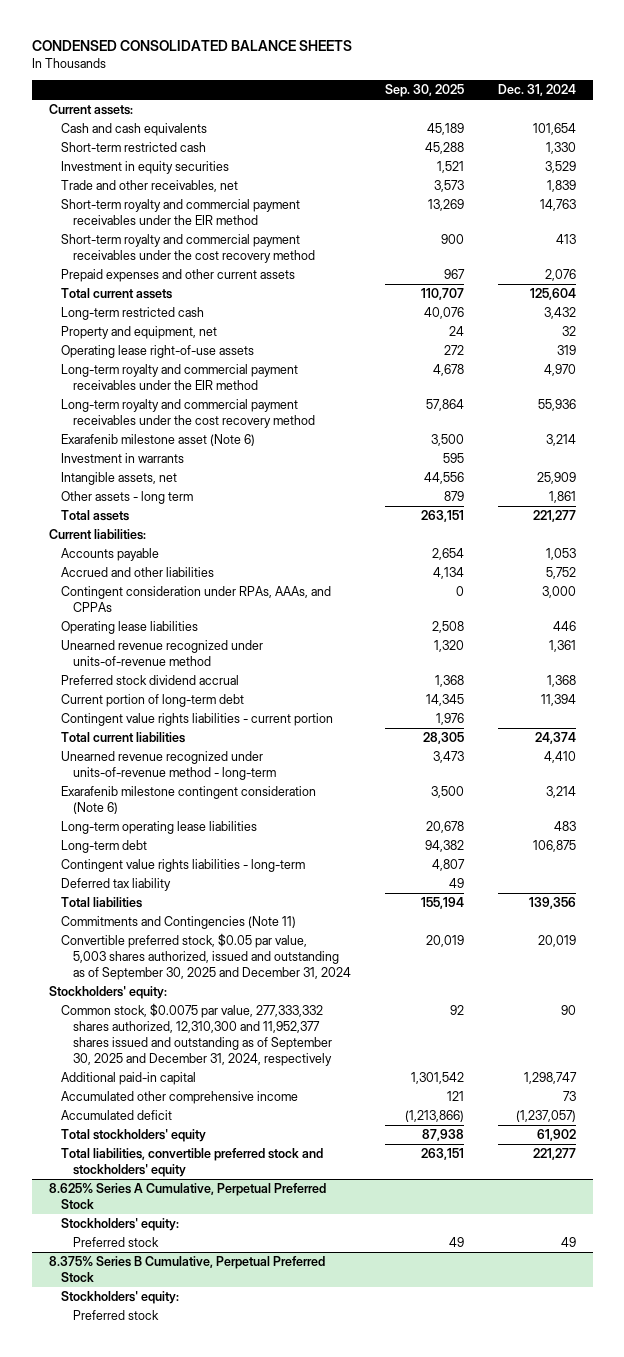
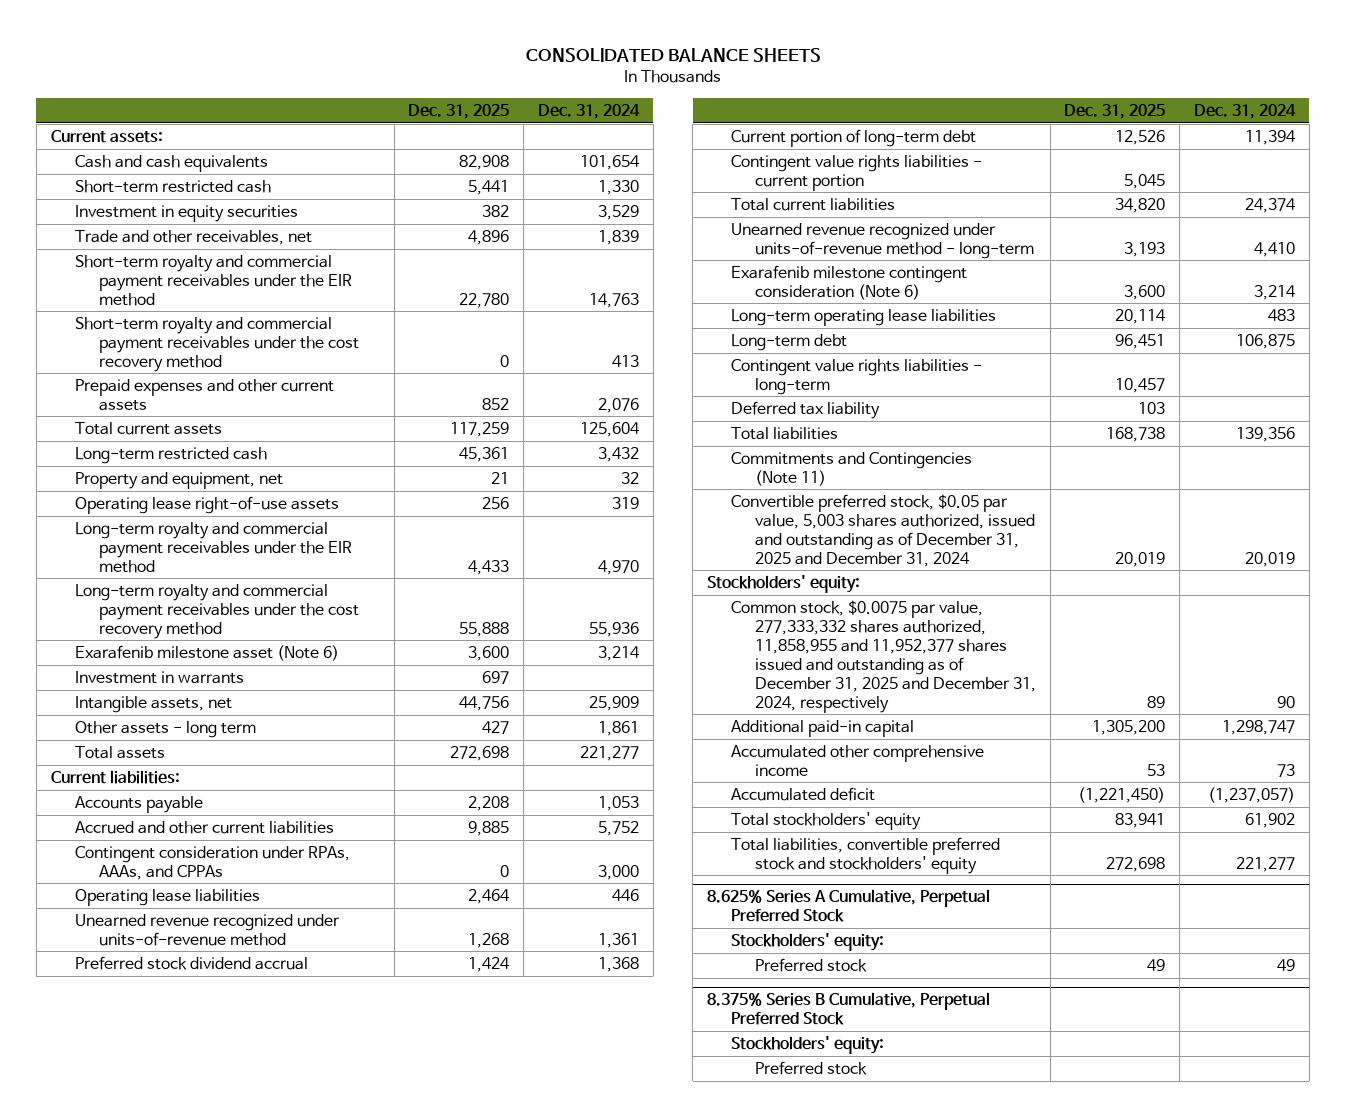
- CONDENSED CONSOLIDATED BALANCE SHEETS
+ CONSOLIDATED BALANCE SHEETS
- | Sep. 30, 2025 | Dec. 31, 2024
+ | Dec. 31, 2025 | Dec. 31, 2024
- Accrued and other liabilities | 4,134 | 5,752
+ Accrued and other current liabilities | 9,885 | 5,752
- Convertible preferred stock, $0.05 par value, 5,003 shares authorized, issued and outstanding as of September 30, 2025 and December 31, 2024 | 20,019 | 20,019
+ Convertible preferred stock, $0.05 par value, 5,003 shares authorized, issued and outstanding as of December 31, 2025 and December 31, 2024 | 20,019 | 20,019
- Common stock, $0.0075 par value, 277,333,332 shares authorized, 12,310,300 and 11,952,377 shares issued and outstanding as of September 30, 2025 and December 31, 2024, respectively | 92 | 90
+ Common stock, $0.0075 par value, 277,333,332 shares authorized, 11,858,955 and 11,952,377 shares issued and outstanding as of December 31, 2025 and December 31, 2024, respectively | 89 | 90

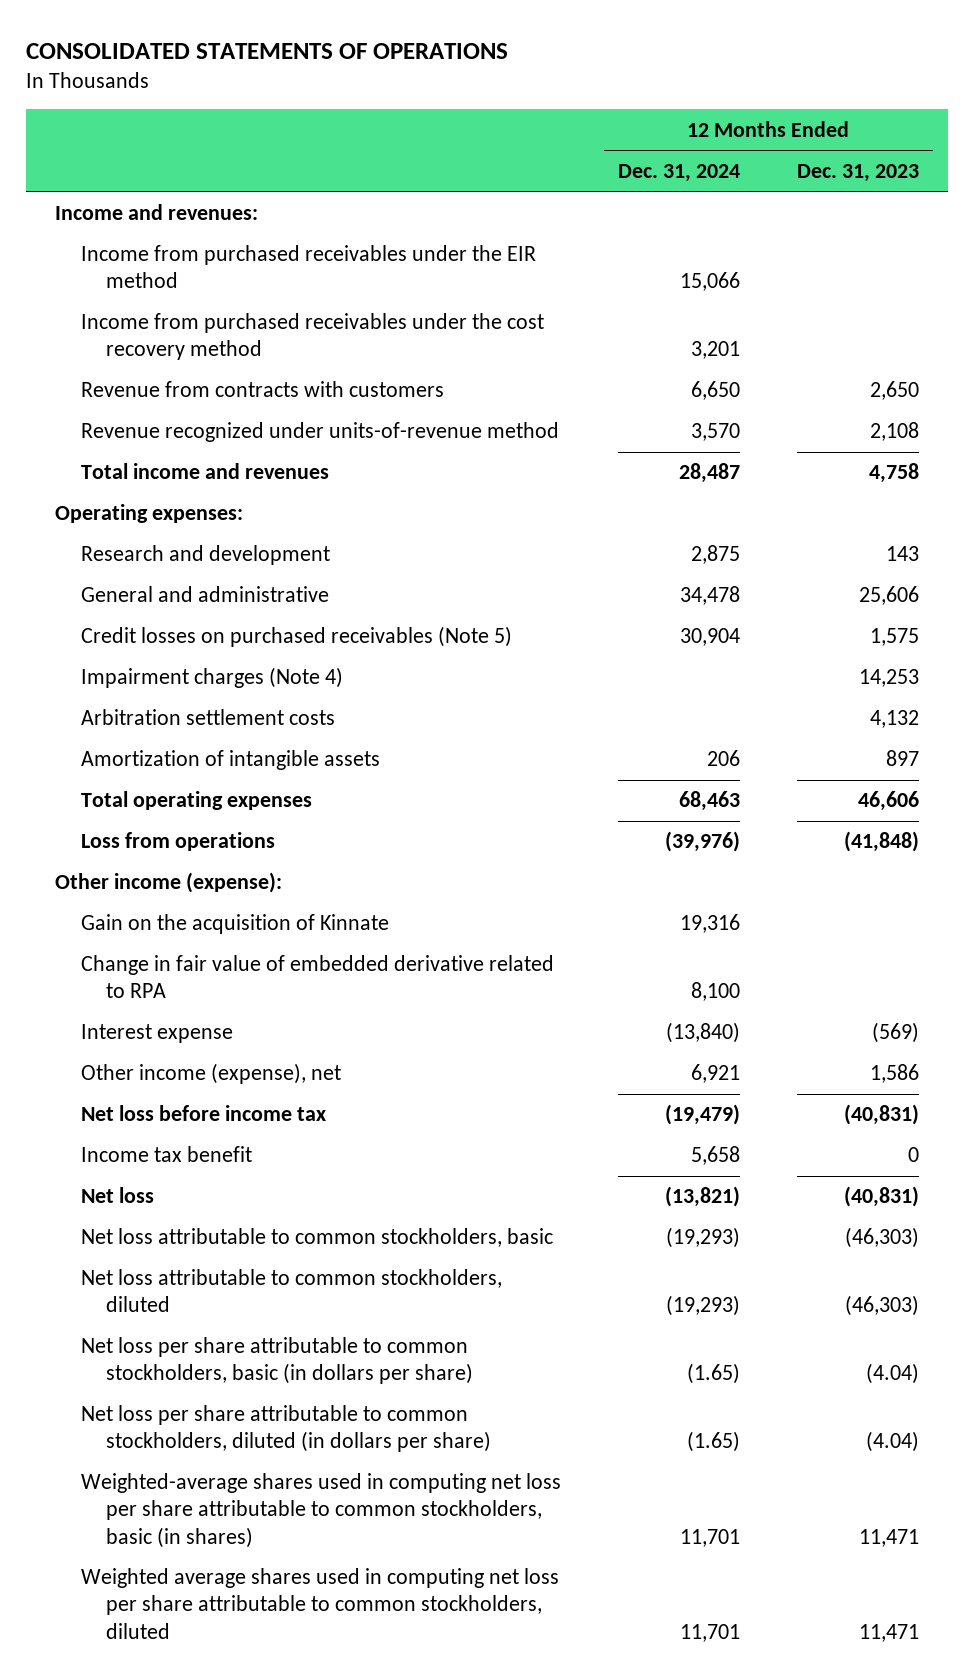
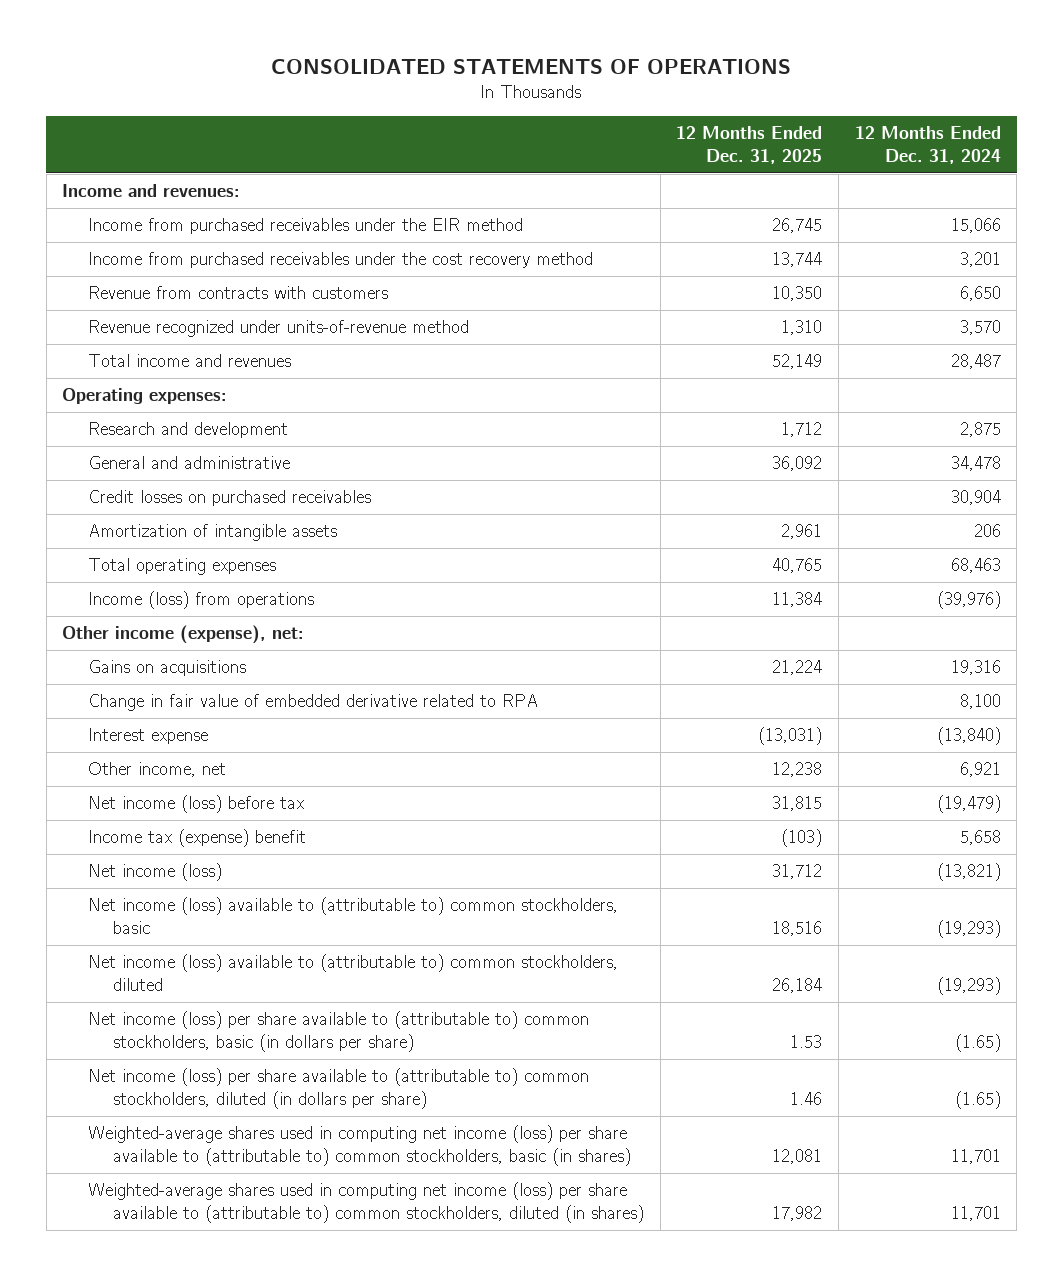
- | 12 Months Ended Dec. 31, 2024 | 12 Months Ended Dec. 31, 2023
+ | 12 Months Ended Dec. 31, 2025 | 12 Months Ended Dec. 31, 2024
- Credit losses on purchased receivables (Note 5) | 30,904 | 1,575
- Impairment charges (Note 4) | | 14,253
- Arbitration settlement costs | | 4,132
+ Credit losses on purchased receivables | | 30,904
- Loss from operations | (39,976) | (41,848)
- Other income (expense):
- Gain on the acquisition of Kinnate | 19,316 |
+ Income (loss) from operations | 11,384 | (39,976)
+ Other income (expense), net:
+ Gains on acquisitions | 21,224 | 19,316
- Other income (expense), net | 6,921 | 1,586
- Net loss before income tax | (19,479) | (40,831)
- Income tax benefit | 5,658 | 0
- Net loss | (13,821) | (40,831)
- Net loss attributable to common stockholders, basic | (19,293) | (46,303)
- Net loss attributable to common stockholders, diluted | (19,293) | (46,303)
- Net loss per share attributable to common stockholders, basic (in dollars per share) | (1.65) | (4.04)
- Net loss per share attributable to common stockholders, diluted (in dollars per share) | (1.65) | (4.04)
- Weighted-average shares used in computing net loss per share attributable to common stockholders, basic (in shares) | 11,701 | 11,471
- Weighted average shares used in computing net loss per share attributable to common stockholders, diluted | 11,701 | 11,471
+ Other income, net | 12,238 | 6,921
+ Net income (loss) before tax | 31,815 | (19,479)
+ Income tax (expense) benefit | (103) | 5,658
+ Net income (loss) | 31,712 | (13,821)
+ Net income (loss) available to (attributable to) common stockholders, basic | 18,516 | (19,293)
+ Net income (loss) available to (attributable to) common stockholders, diluted | 26,184 | (19,293)
+ Net income (loss) per share available to (attributable to) common stockholders, basic (in dollars per share) | 1.53 | (1.65)
+ Net income (loss) per share available to (attributable to) common stockholders, diluted (in dollars per share) | 1.46 | (1.65)
+ Weighted-average shares used in computing net income (loss) per share available to (attributable to) common stockholders, basic (in shares) | 12,081 | 11,701
+ Weighted-average shares used in computing net income (loss) per share available to (attributable to) common stockholders, diluted (in shares) | 17,982 | 11,701

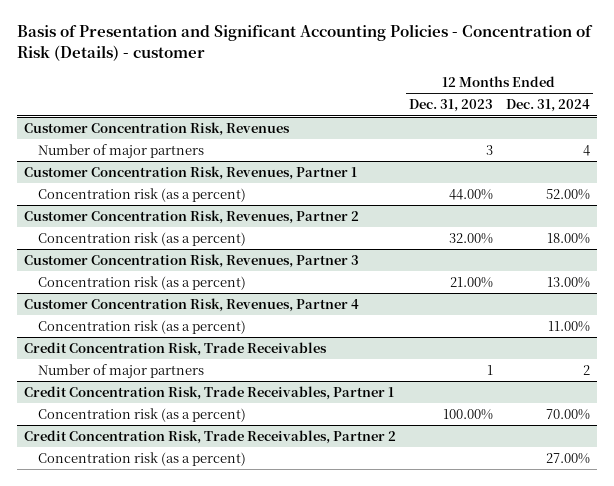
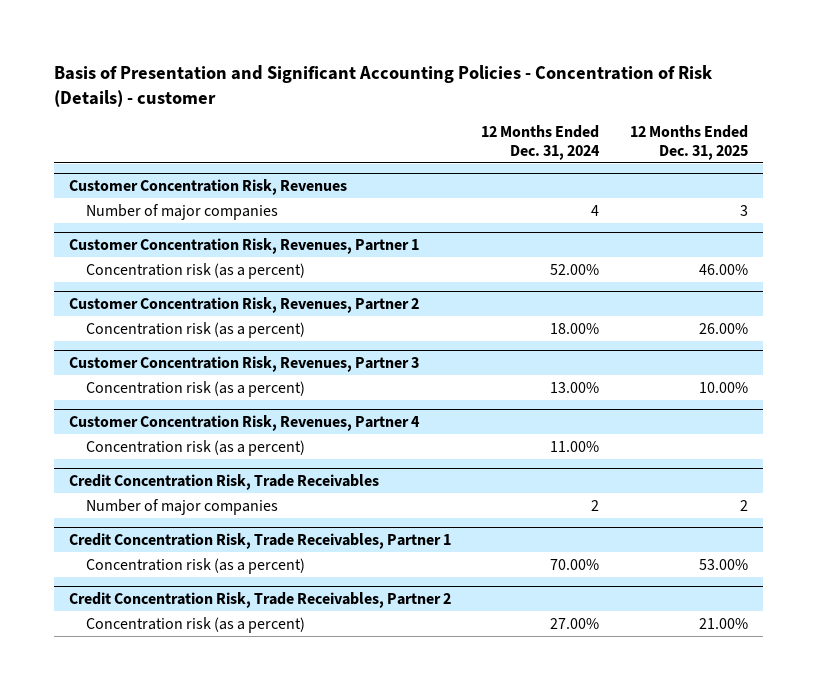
- | 12 Months Ended Dec. 31, 2023 | 12 Months Ended Dec. 31, 2024
+ | 12 Months Ended Dec. 31, 2024 | 12 Months Ended Dec. 31, 2025
@ Customer Concentration Risk, Revenues
- Number of major partners | 3 | 4
+ Number of major companies | 4 | 3
@ Credit Concentration Risk, Trade Receivables
- Number of major partners | 1 | 2
+ Number of major companies | 2 | 2

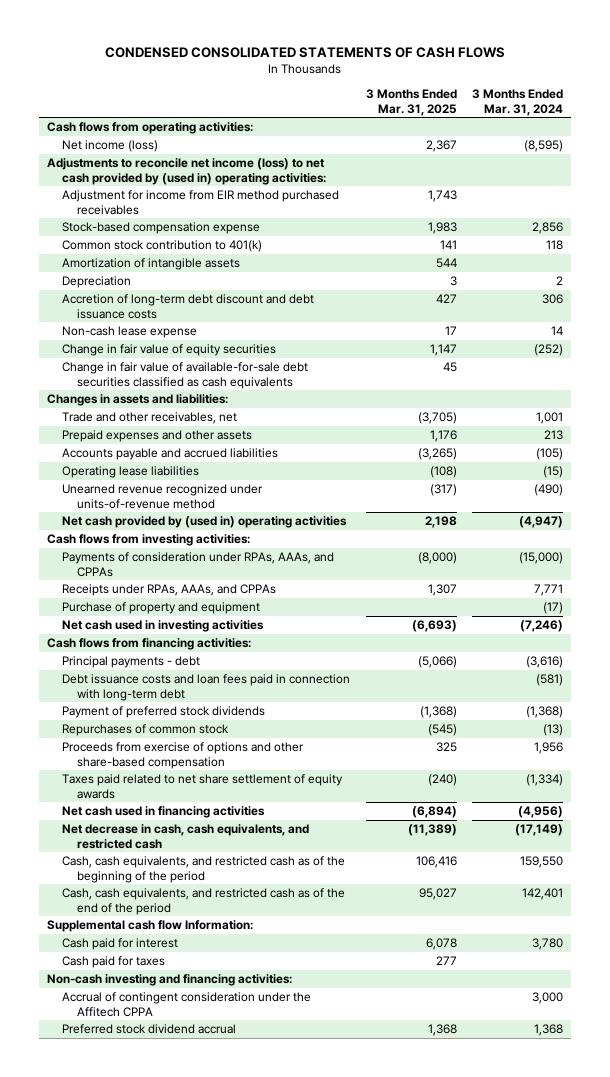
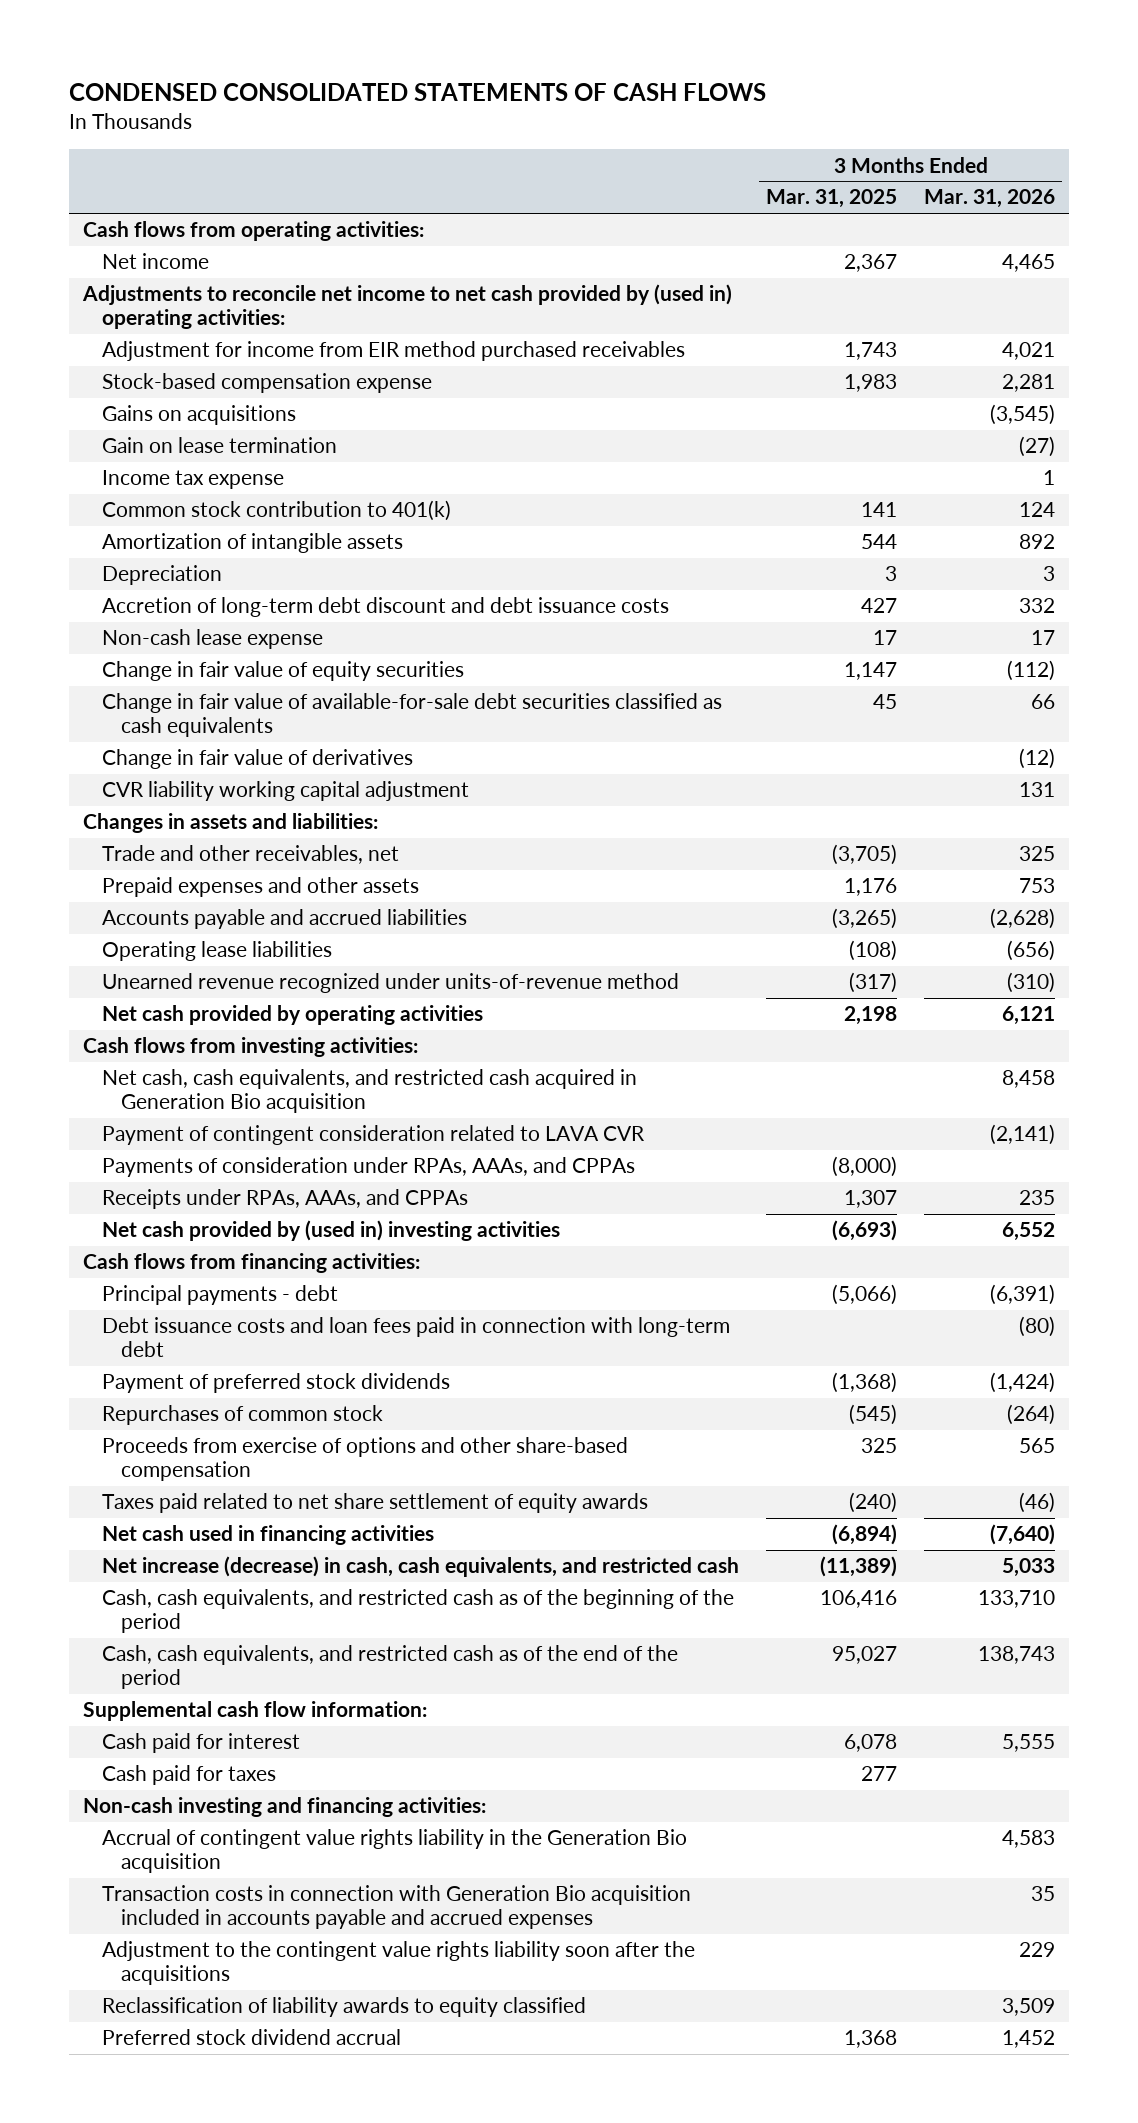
- | 3 Months Ended Mar. 31, 2025 | 3 Months Ended Mar. 31, 2024
+ | 3 Months Ended Mar. 31, 2025 | 3 Months Ended Mar. 31, 2026
- Net income (loss) | 2,367 | (8,595)
- Adjustments to reconcile net income (loss) to net cash provided by (used in) operating activities:
+ Net income | 2,367 | 4,465
+ Adjustments to reconcile net income to net cash provided by (used in) operating activities:
+ Gains on acquisitions | | (3,545)
+ Gain on lease termination | | (27)
+ Income tax expense | | 1
+ Change in fair value of derivatives | | (12)
+ CVR liability working capital adjustment | | 131
- Net cash provided by (used in) operating activities | 2,198 | (4,947)
+ Net cash provided by operating activities | 2,198 | 6,121
+ Net cash, cash equivalents, and restricted cash acquired in Generation Bio acquisition | | 8,458
+ Payment of contingent consideration related to LAVA CVR | | (2,141)
- Purchase of property and equipment | | (17)
- Net cash used in investing activities | (6,693) | (7,246)
+ Net cash provided by (used in) investing activities | (6,693) | 6,552
- Net decrease in cash, cash equivalents, and restricted cash | (11,389) | (17,149)
+ Net increase (decrease) in cash, cash equivalents, and restricted cash | (11,389) | 5,033
- Supplemental cash flow Information:
+ Supplemental cash flow information:
- Accrual of contingent consideration under the Affitech CPPA | | 3,000
+ Accrual of contingent value rights liability in the Generation Bio acquisition | | 4,583
+ Transaction costs in connection with Generation Bio acquisition included in accounts payable and accrued expenses | | 35
+ Adjustment to the contingent value rights liability soon after the acquisitions | | 229
+ Reclassification of liability awards to equity classified | | 3,509

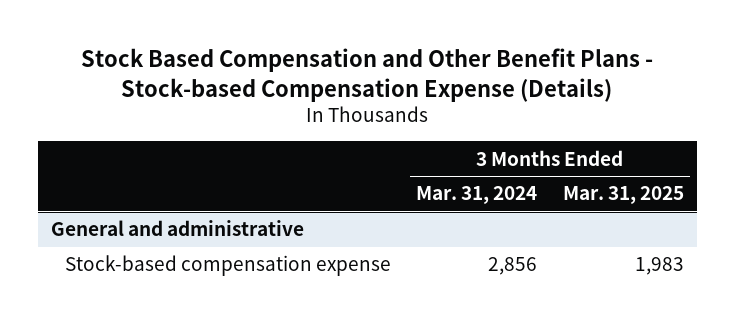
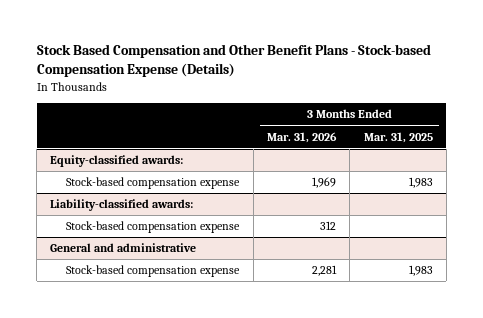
- | 3 Months Ended Mar. 31, 2024 | 3 Months Ended Mar. 31, 2025
+ | 3 Months Ended Mar. 31, 2026 | 3 Months Ended Mar. 31, 2025
+ Equity-classified awards:
+ Stock-based compensation expense | 1,969 | 1,983
+ Liability-classified awards:
+ Stock-based compensation expense | 312 |

